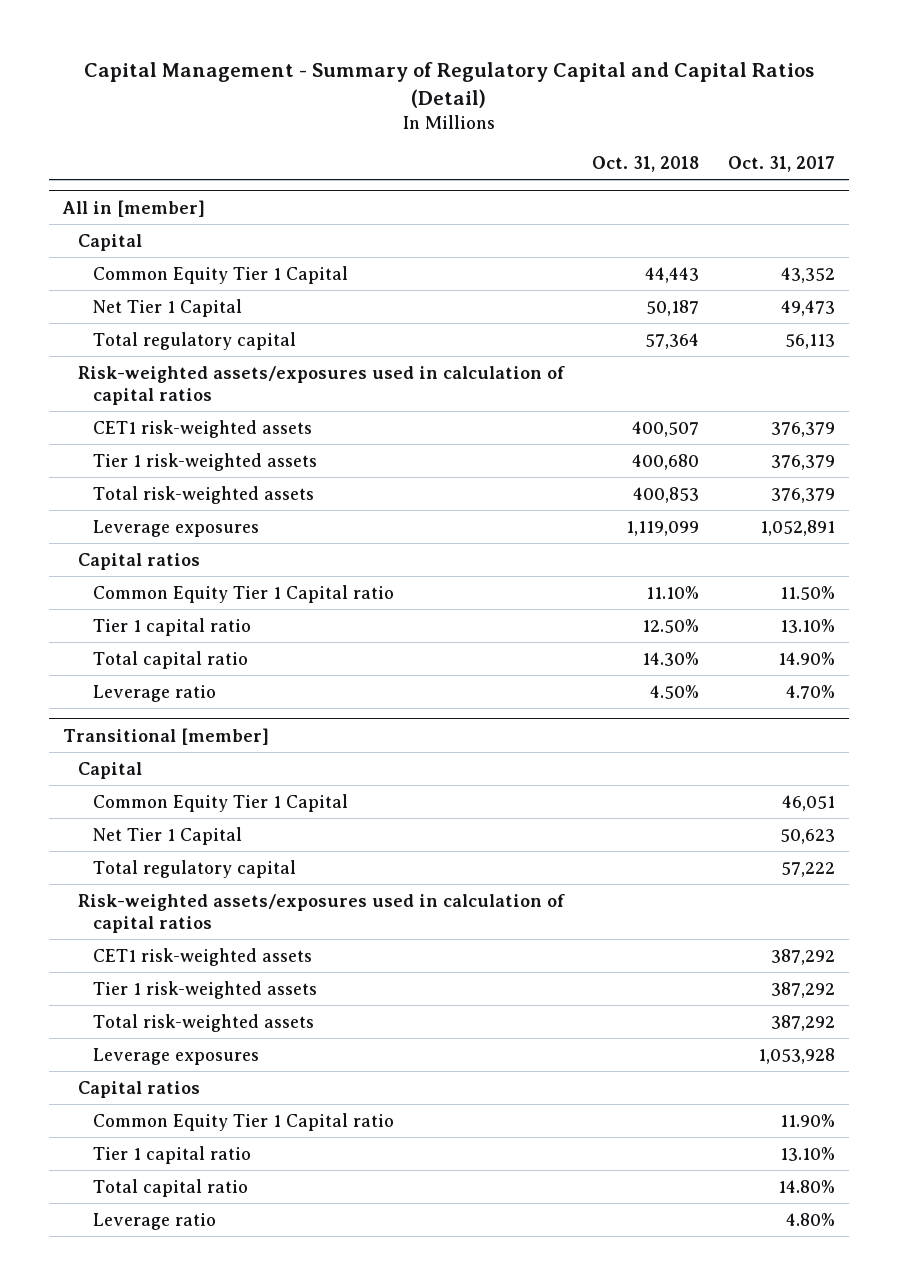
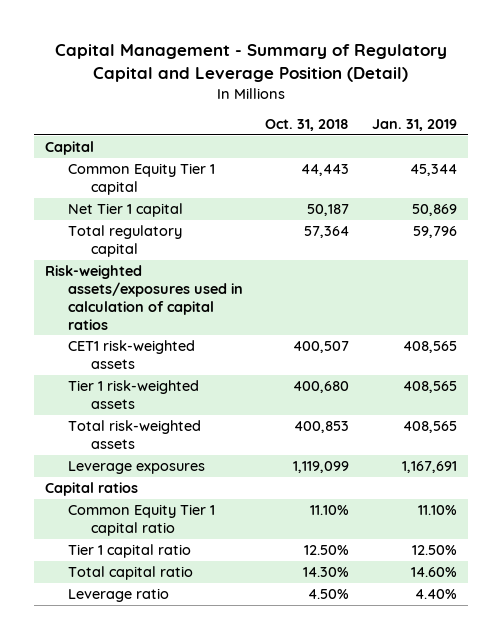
- Capital Management - Summary of Regulatory Capital and Capital Ratios (Detail)
+ Capital Management - Summary of Regulatory Capital and Leverage Position (Detail)
- | Oct. 31, 2018 | Oct. 31, 2017
+ | Oct. 31, 2018 | Jan. 31, 2019
- All in [member]
- Common Equity Tier 1 Capital | 44,443 | 43,352
- Net Tier 1 Capital | 50,187 | 49,473
+ Common Equity Tier 1 capital | 44,443 | 45,344
+ Net Tier 1 capital | 50,187 | 50,869
- Common Equity Tier 1 Capital ratio | 11.10% | 11.50%
+ Common Equity Tier 1 capital ratio | 11.10% | 11.10%
- Transitional [member]
- Capital
- Common Equity Tier 1 Capital | | 46,051
- Net Tier 1 Capital | | 50,623
- Total regulatory capital | | 57,222
- Risk-weighted assets/exposures used in calculation of capital ratios
- CET1 risk-weighted assets | | 387,292
- Tier 1 risk-weighted assets | | 387,292
- Total risk-weighted assets | | 387,292
- Leverage exposures | | 1,053,928
- Capital ratios
- Common Equity Tier 1 Capital ratio | | 11.90%
- Tier 1 capital ratio | | 13.10%
- Total capital ratio | | 14.80%
- Leverage ratio | | 4.80%

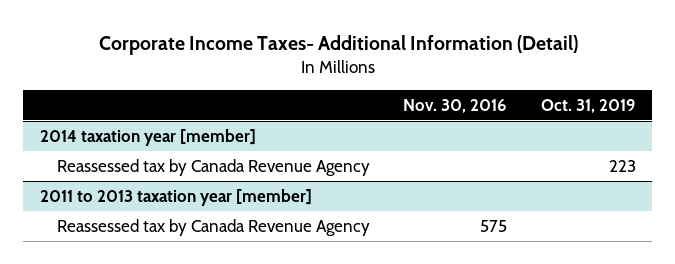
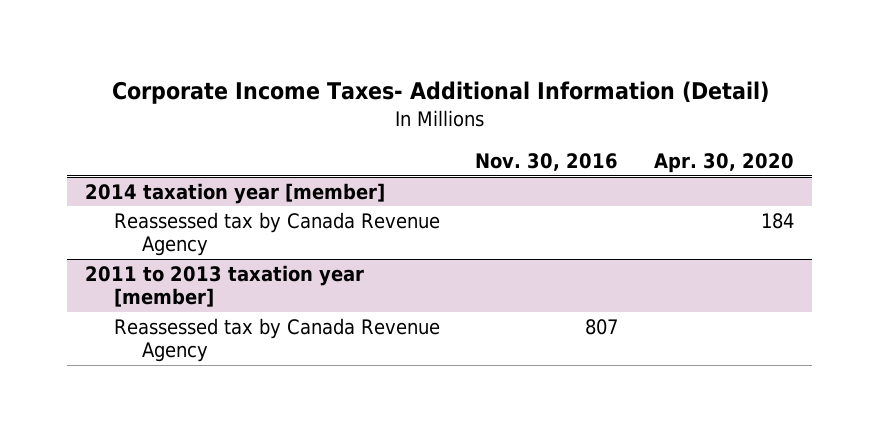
- | Nov. 30, 2016 | Oct. 31, 2019
+ | Nov. 30, 2016 | Apr. 30, 2020
@ 2011 to 2013 taxation year [member]
- Reassessed tax by Canada Revenue Agency | 575 |
+ Reassessed tax by Canada Revenue Agency | 807 |

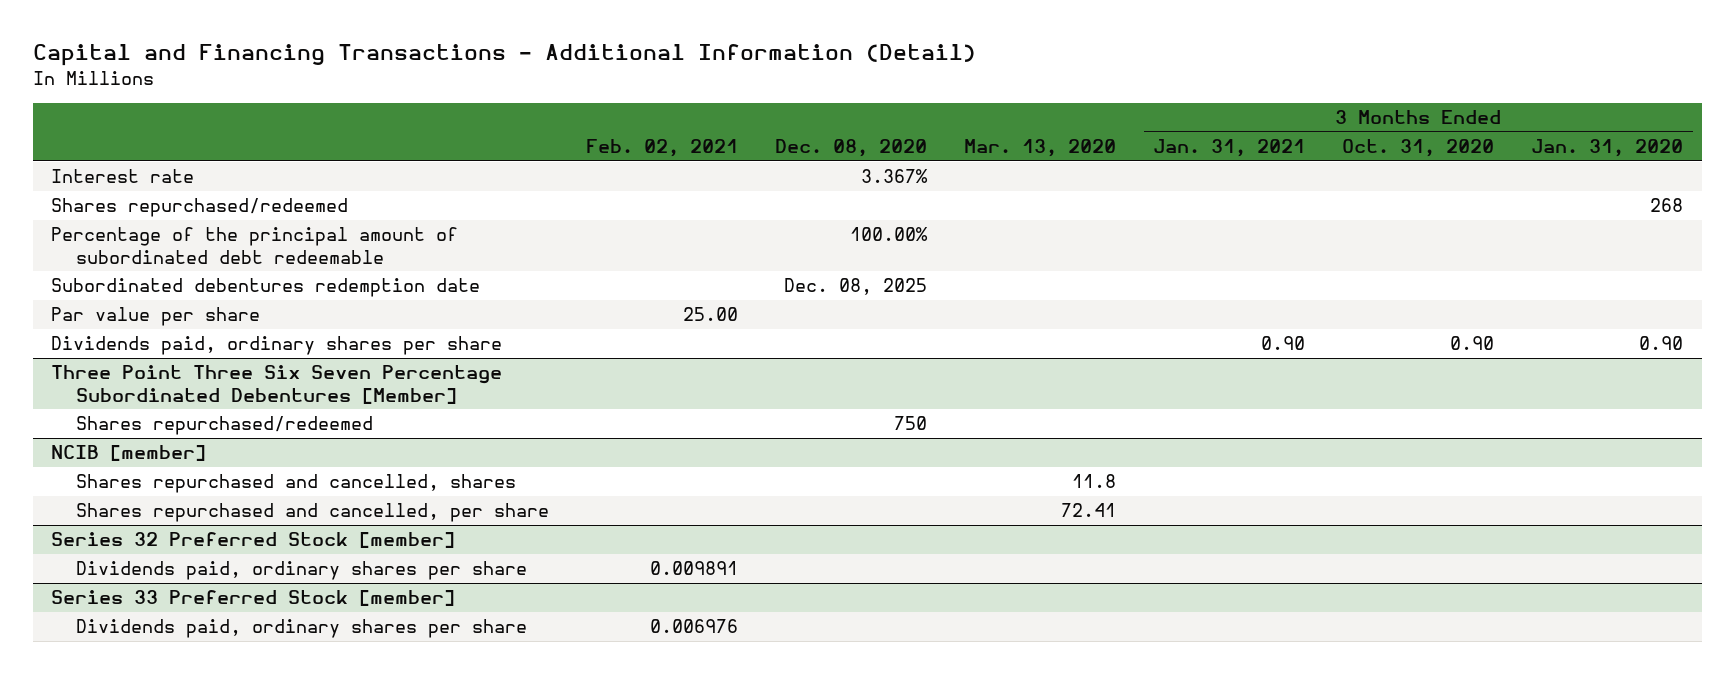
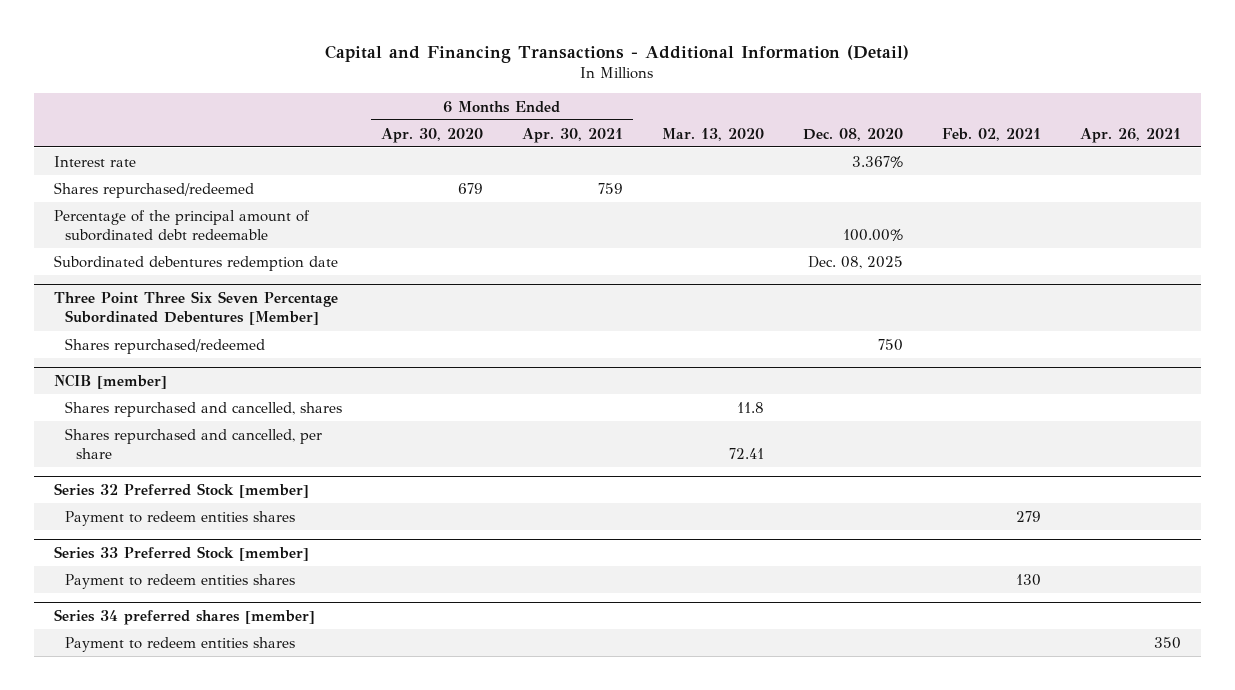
- | Feb. 02, 2021 | Dec. 08, 2020 | Mar. 13, 2020 | 3 Months Ended Jan. 31, 2021 | 3 Months Ended Oct. 31, 2020 | 3 Months Ended Jan. 31, 2020
+ | 6 Months Ended Apr. 30, 2020 | 6 Months Ended Apr. 30, 2021 | Mar. 13, 2020 | Dec. 08, 2020 | Feb. 02, 2021 | Apr. 26, 2021
- Par value per share | 25.00 | | | | |
- Dividends paid, ordinary shares per share | | | | 0.90 | 0.90 | 0.90
@ Series 32 Preferred Stock [member]
- Dividends paid, ordinary shares per share | 0.009891 | | | | |
+ Payment to redeem entities shares | | | | | 279 |
@ Series 33 Preferred Stock [member]
- Dividends paid, ordinary shares per share | 0.006976 | | | | |
+ Payment to redeem entities shares | | | | | 130 |
+ Series 34 preferred shares [member]
+ Payment to redeem entities shares | | | | | | 350

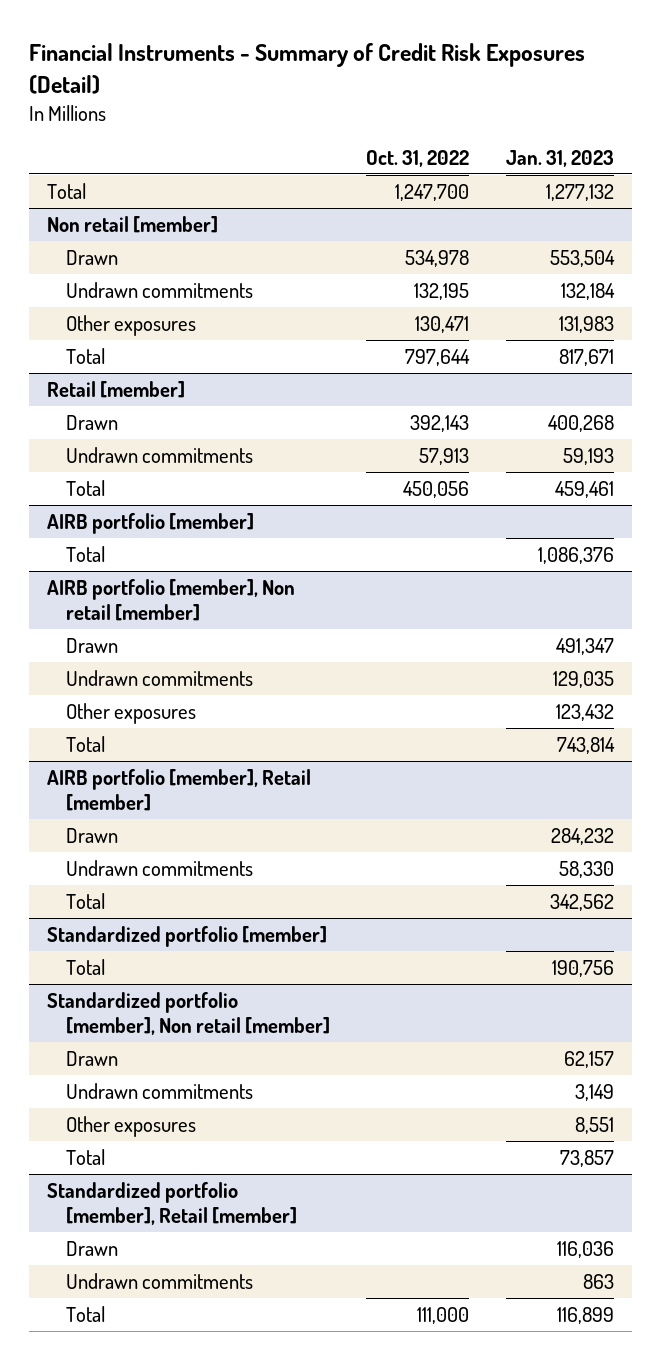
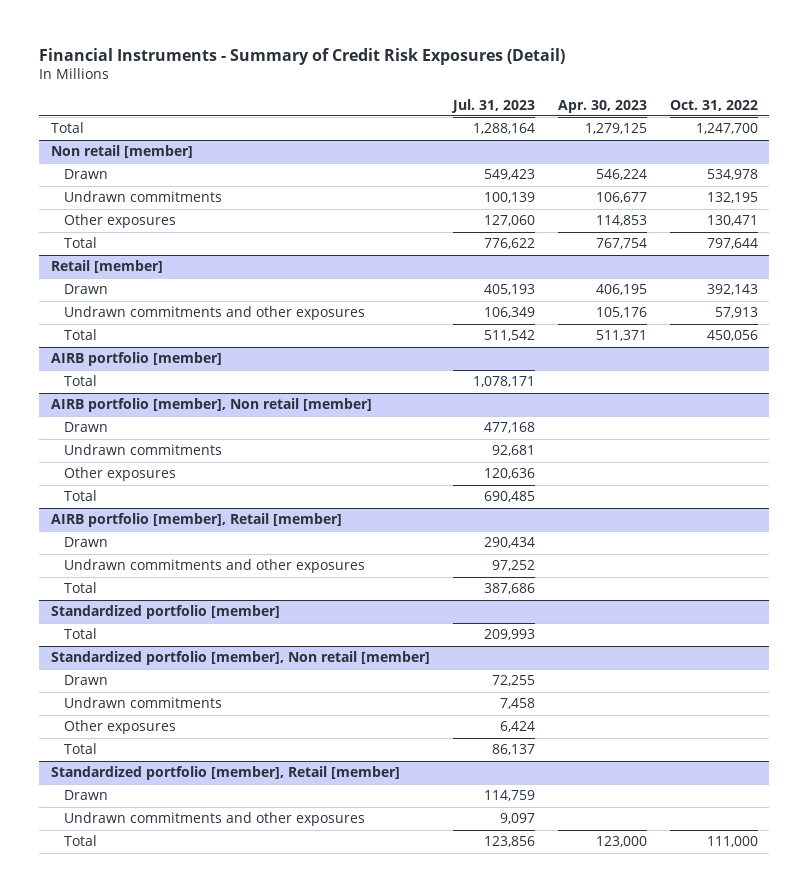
- | Oct. 31, 2022 | Jan. 31, 2023
+ | Jul. 31, 2023 | Apr. 30, 2023 | Oct. 31, 2022
@ Retail [member]
- Undrawn commitments | 57,913 | 59,193
+ Undrawn commitments and other exposures | 106,349 | 105,176 | 57,913
@ AIRB portfolio [member], Retail [member]
- Undrawn commitments | | 58,330
+ Undrawn commitments and other exposures | 97,252 | |
@ Standardized portfolio [member], Retail [member]
- Undrawn commitments | | 863
+ Undrawn commitments and other exposures | 9,097 | |

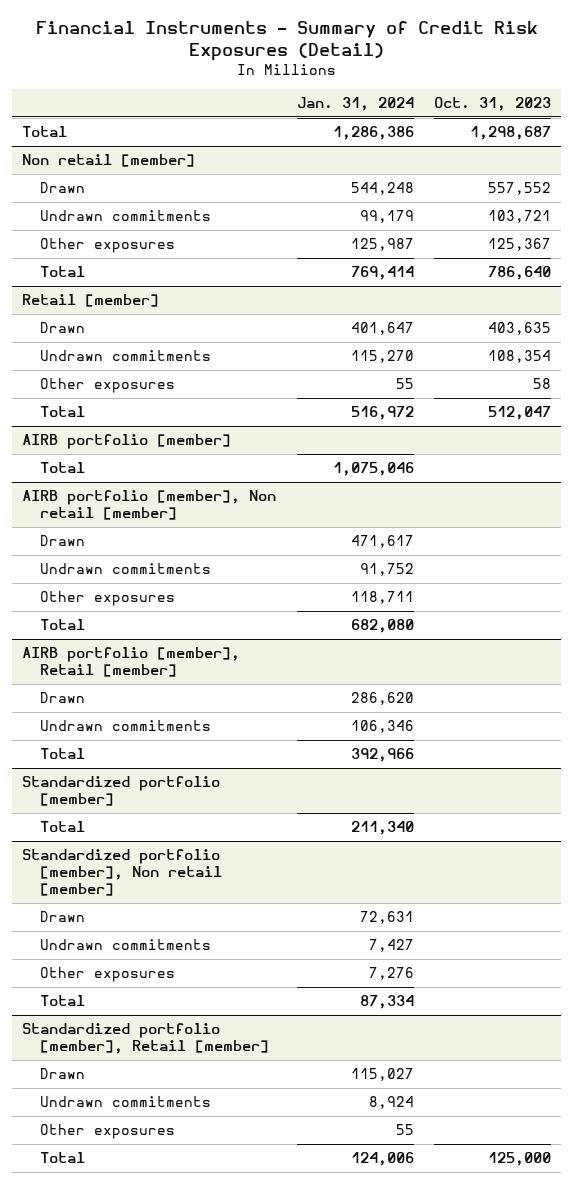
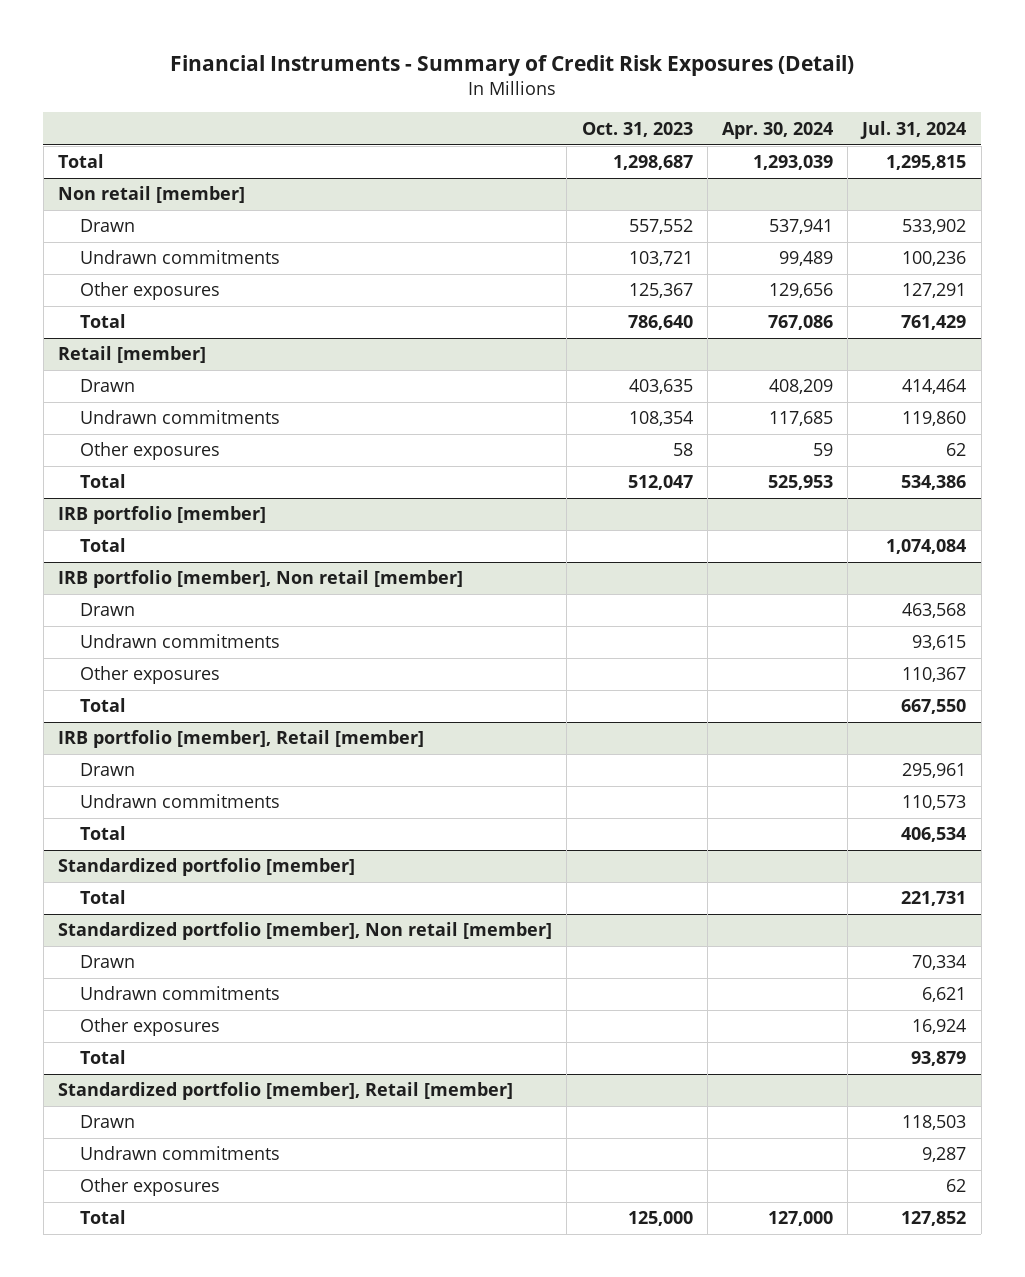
- | Jan. 31, 2024 | Oct. 31, 2023
+ | Oct. 31, 2023 | Apr. 30, 2024 | Jul. 31, 2024
- AIRB portfolio [member]
+ IRB portfolio [member]
- AIRB portfolio [member], Non retail [member]
+ IRB portfolio [member], Non retail [member]
- AIRB portfolio [member], Retail [member]
+ IRB portfolio [member], Retail [member]

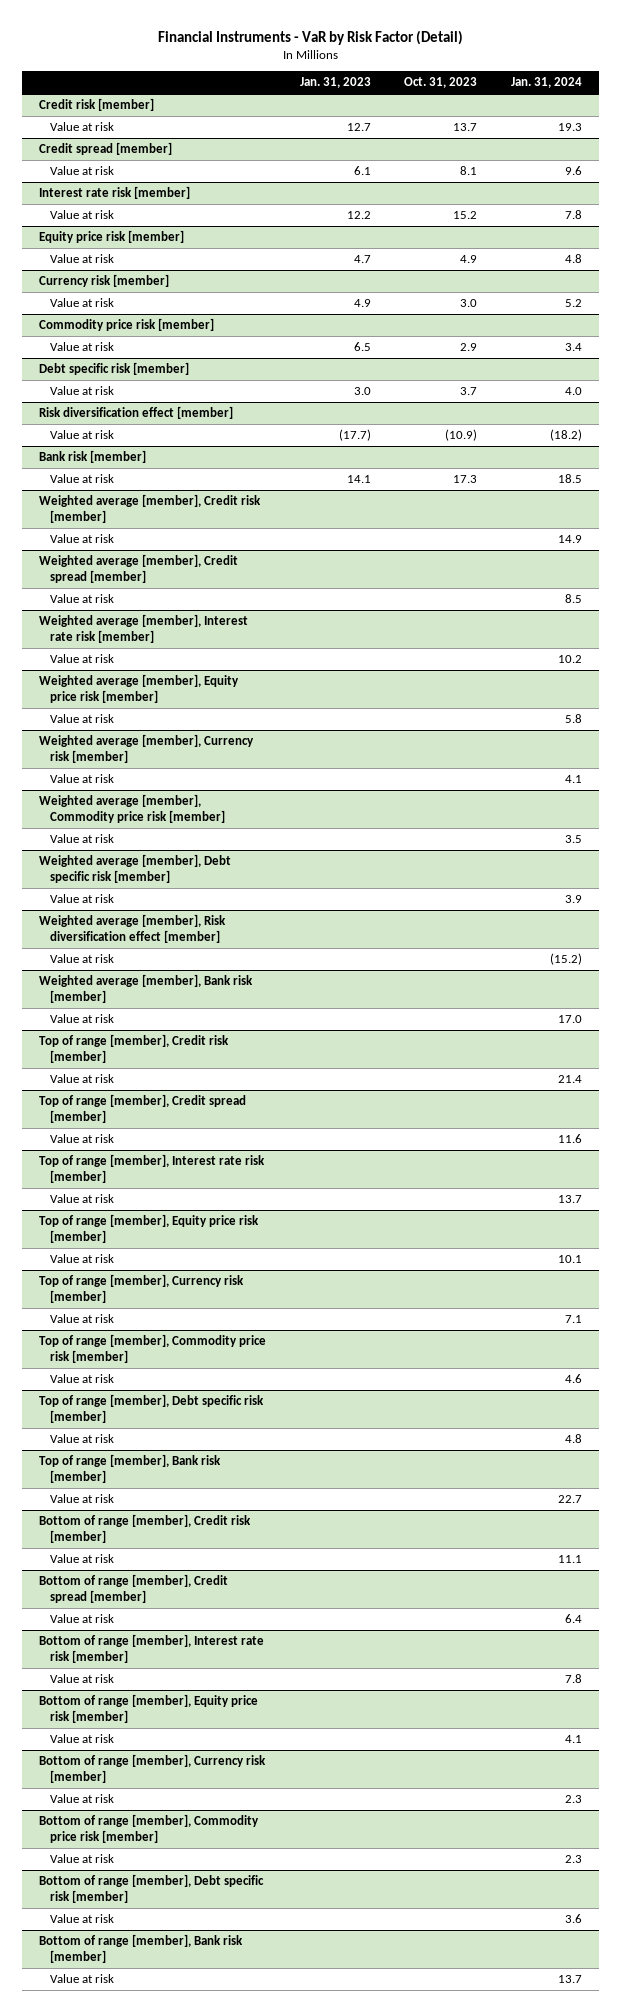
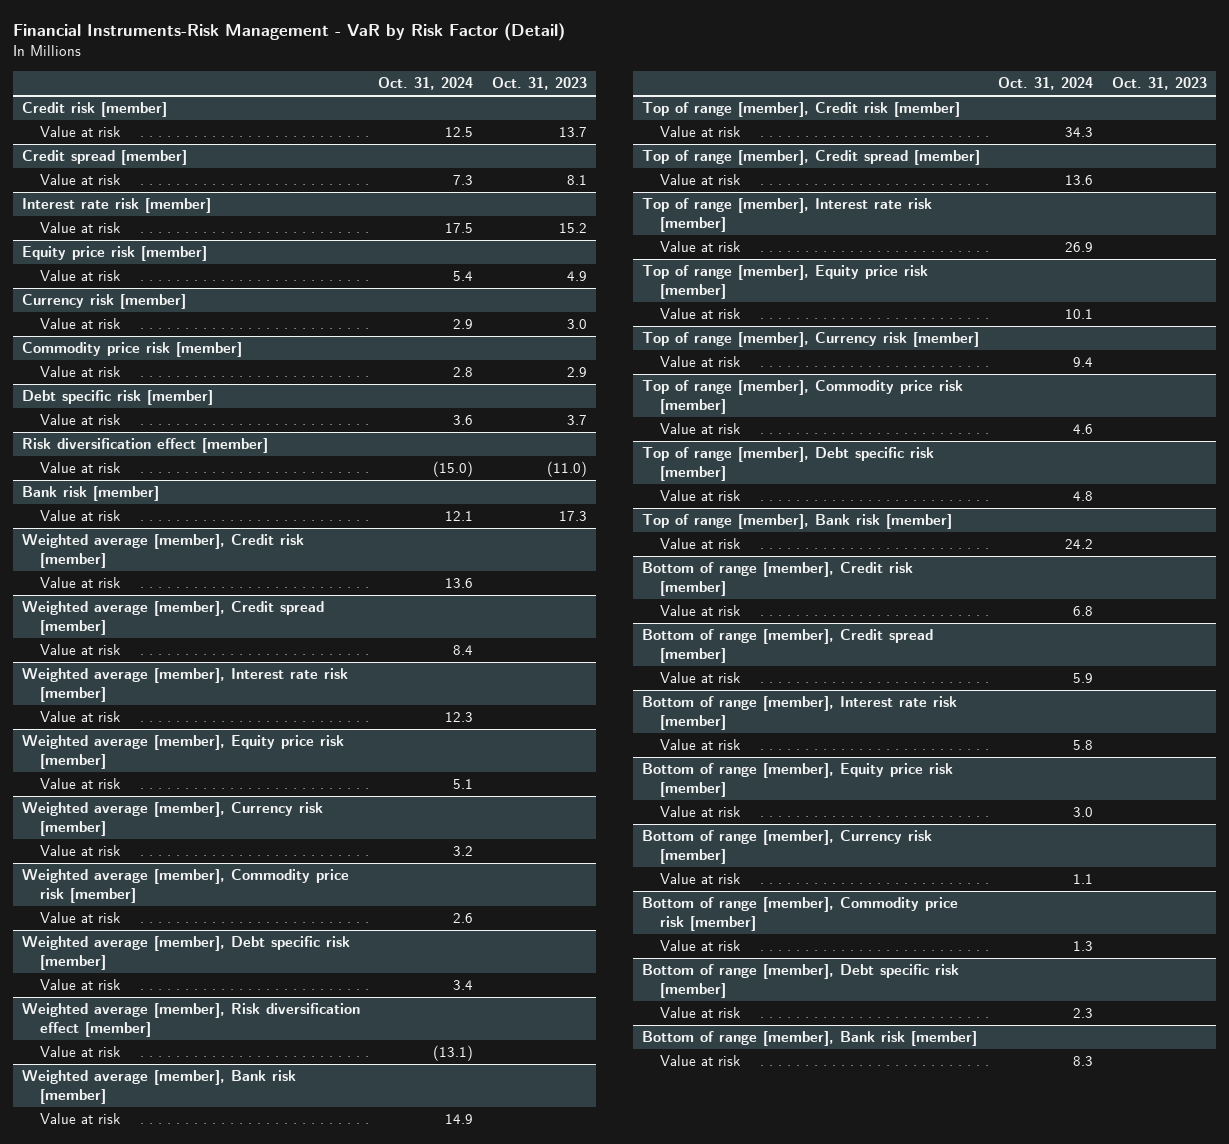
- Financial Instruments - VaR by Risk Factor (Detail)
+ Financial Instruments-Risk Management - VaR by Risk Factor (Detail)
- | Jan. 31, 2023 | Oct. 31, 2023 | Jan. 31, 2024
+ | Oct. 31, 2024 | Oct. 31, 2023
@ Risk diversification effect [member]
- Value at risk | (17.7) | (10.9) | (18.2)
+ Value at risk | (15.0) | (11.0)

